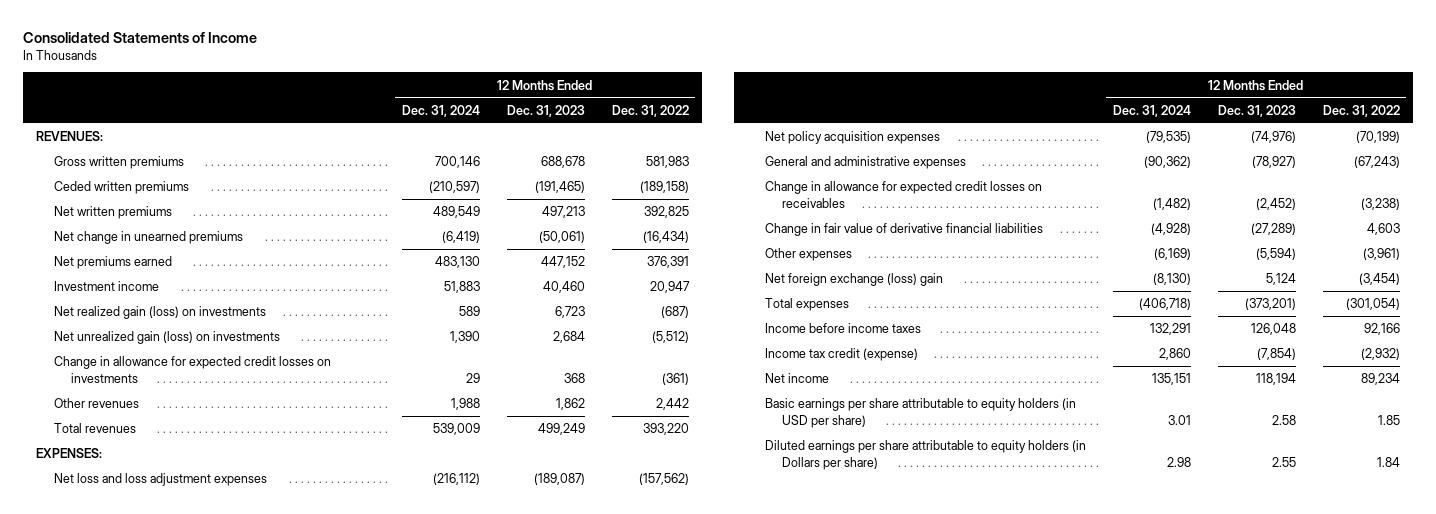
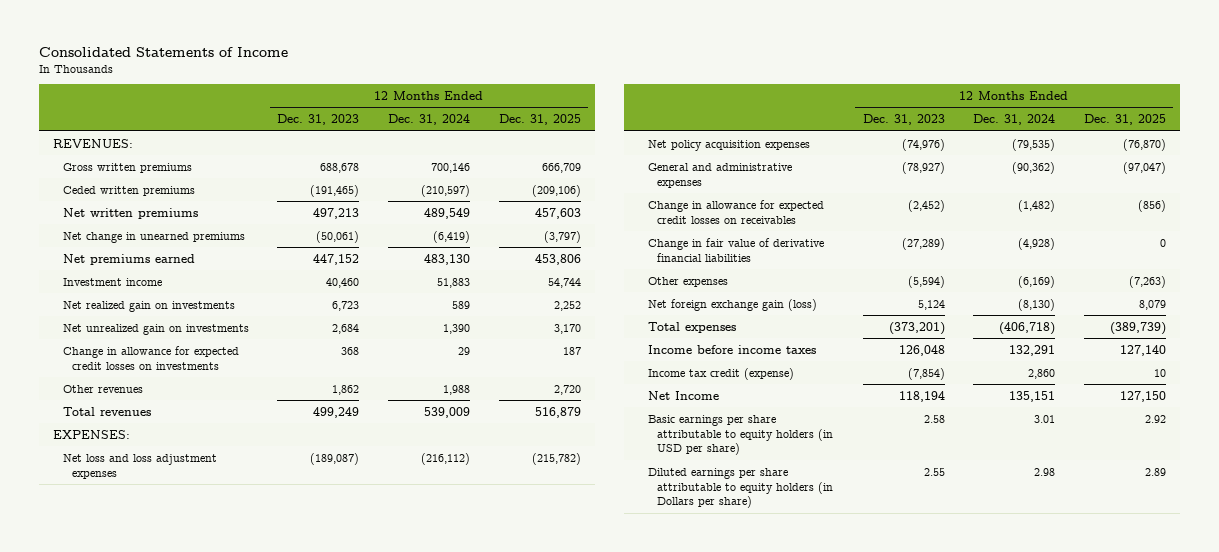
- | 12 Months Ended Dec. 31, 2024 | 12 Months Ended Dec. 31, 2023 | 12 Months Ended Dec. 31, 2022
+ | 12 Months Ended Dec. 31, 2023 | 12 Months Ended Dec. 31, 2024 | 12 Months Ended Dec. 31, 2025
- Net realized gain (loss) on investments | 589 | 6,723 | (687)
- Net unrealized gain (loss) on investments | 1,390 | 2,684 | (5,512)
+ Net realized gain on investments | 6,723 | 589 | 2,252
+ Net unrealized gain on investments | 2,684 | 1,390 | 3,170
- Net foreign exchange (loss) gain | (8,130) | 5,124 | (3,454)
+ Net foreign exchange gain (loss) | 5,124 | (8,130) | 8,079
- Net income | 135,151 | 118,194 | 89,234
+ Net Income | 118,194 | 135,151 | 127,150

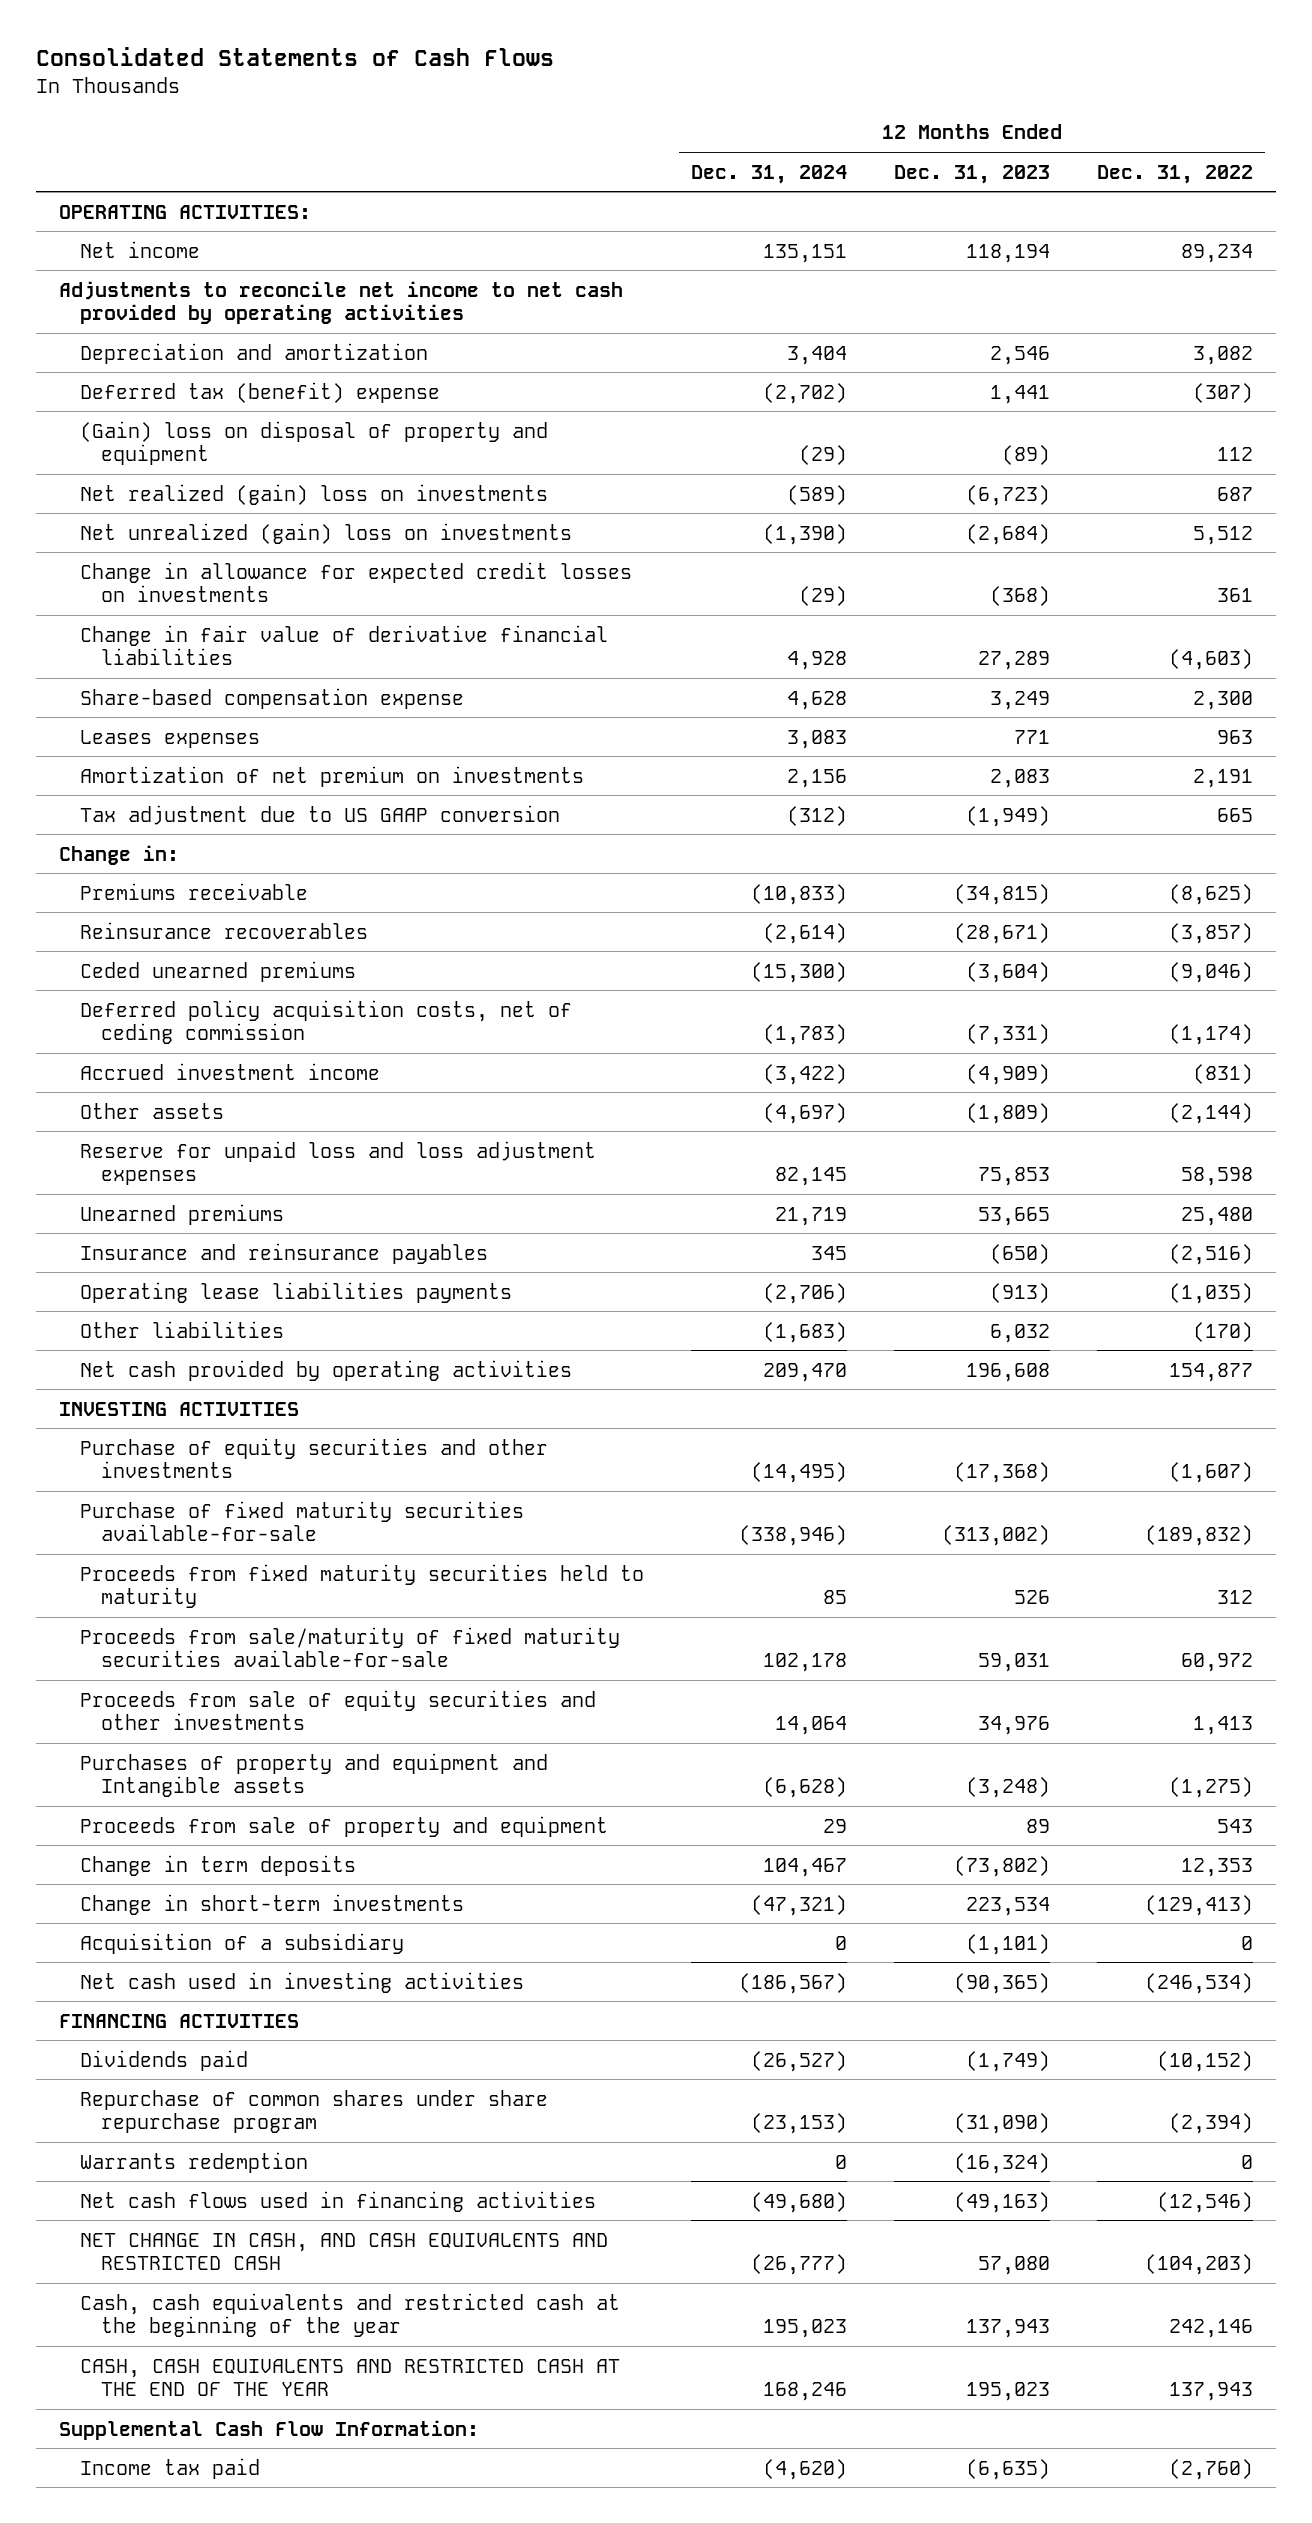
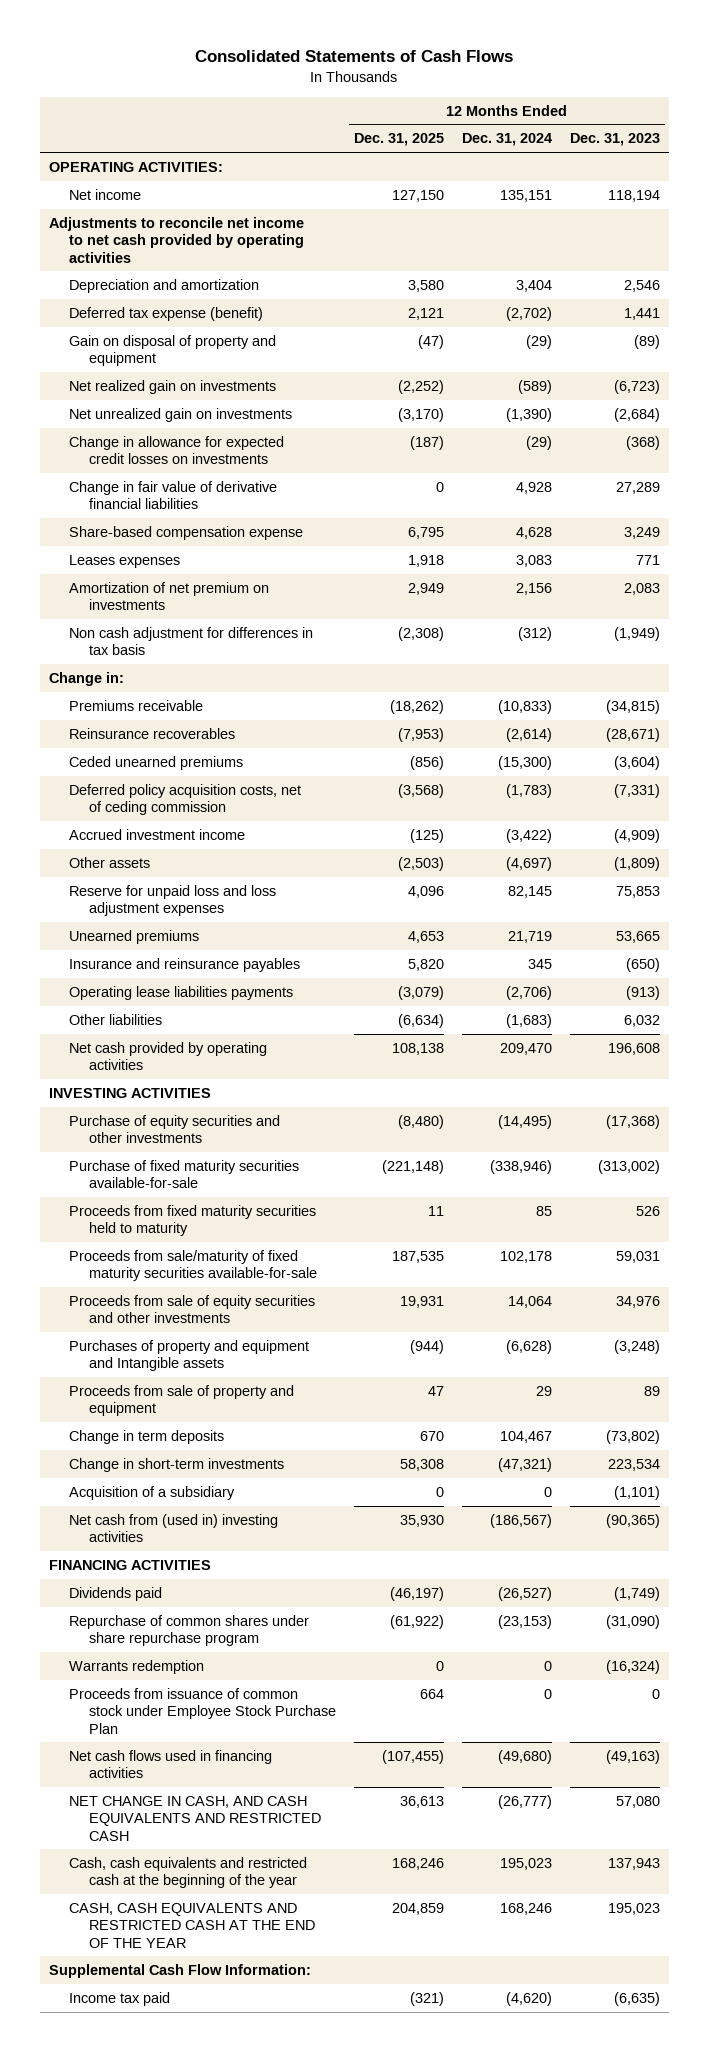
- | 12 Months Ended Dec. 31, 2024 | 12 Months Ended Dec. 31, 2023 | 12 Months Ended Dec. 31, 2022
+ | 12 Months Ended Dec. 31, 2025 | 12 Months Ended Dec. 31, 2024 | 12 Months Ended Dec. 31, 2023
- Deferred tax (benefit) expense | (2,702) | 1,441 | (307)
- (Gain) loss on disposal of property and equipment | (29) | (89) | 112
- Net realized (gain) loss on investments | (589) | (6,723) | 687
- Net unrealized (gain) loss on investments | (1,390) | (2,684) | 5,512
+ Deferred tax expense (benefit) | 2,121 | (2,702) | 1,441
+ Gain on disposal of property and equipment | (47) | (29) | (89)
+ Net realized gain on investments | (2,252) | (589) | (6,723)
+ Net unrealized gain on investments | (3,170) | (1,390) | (2,684)
- Tax adjustment due to US GAAP conversion | (312) | (1,949) | 665
+ Non cash adjustment for differences in tax basis | (2,308) | (312) | (1,949)
- Net cash used in investing activities | (186,567) | (90,365) | (246,534)
+ Net cash from (used in) investing activities | 35,930 | (186,567) | (90,365)
+ Proceeds from issuance of common stock under Employee Stock Purchase Plan | 664 | 0 | 0

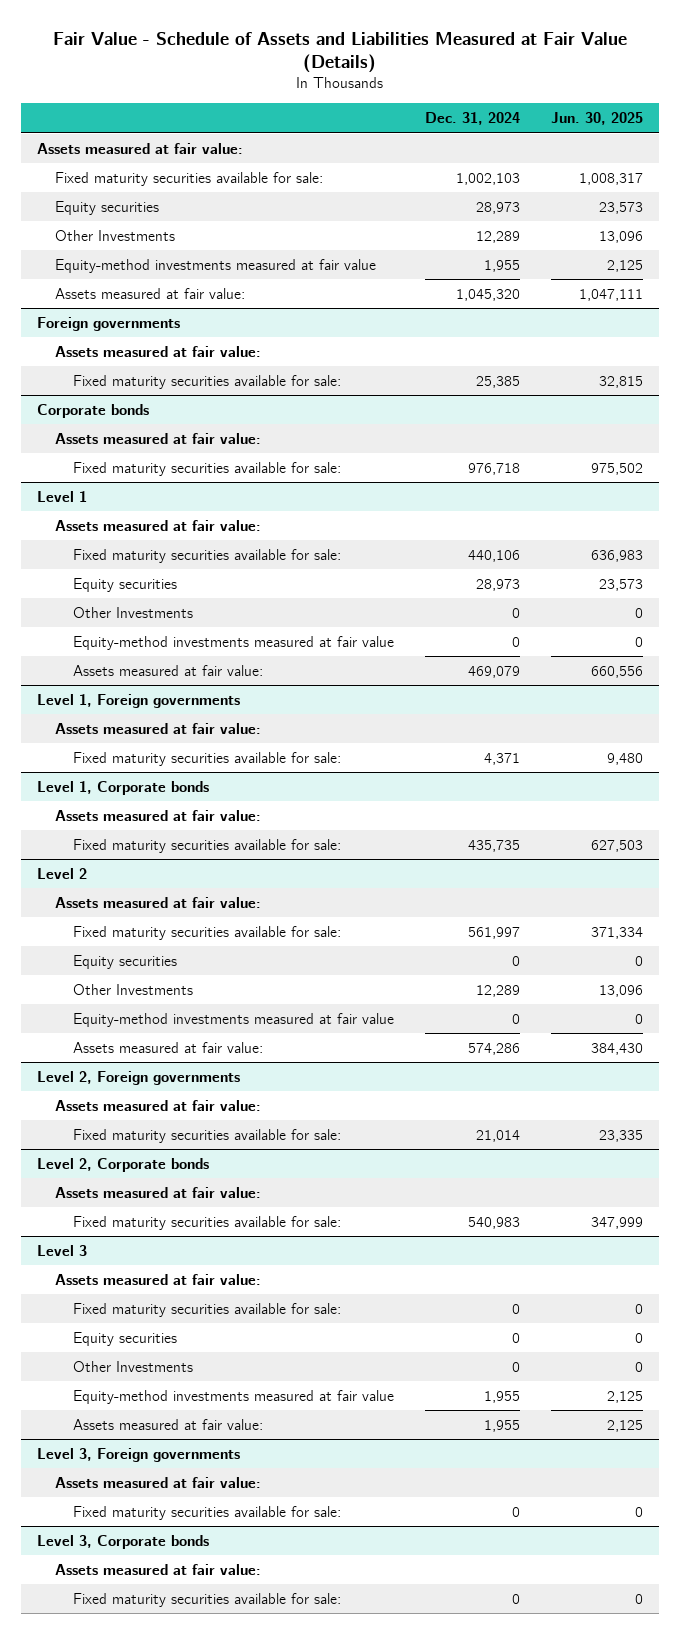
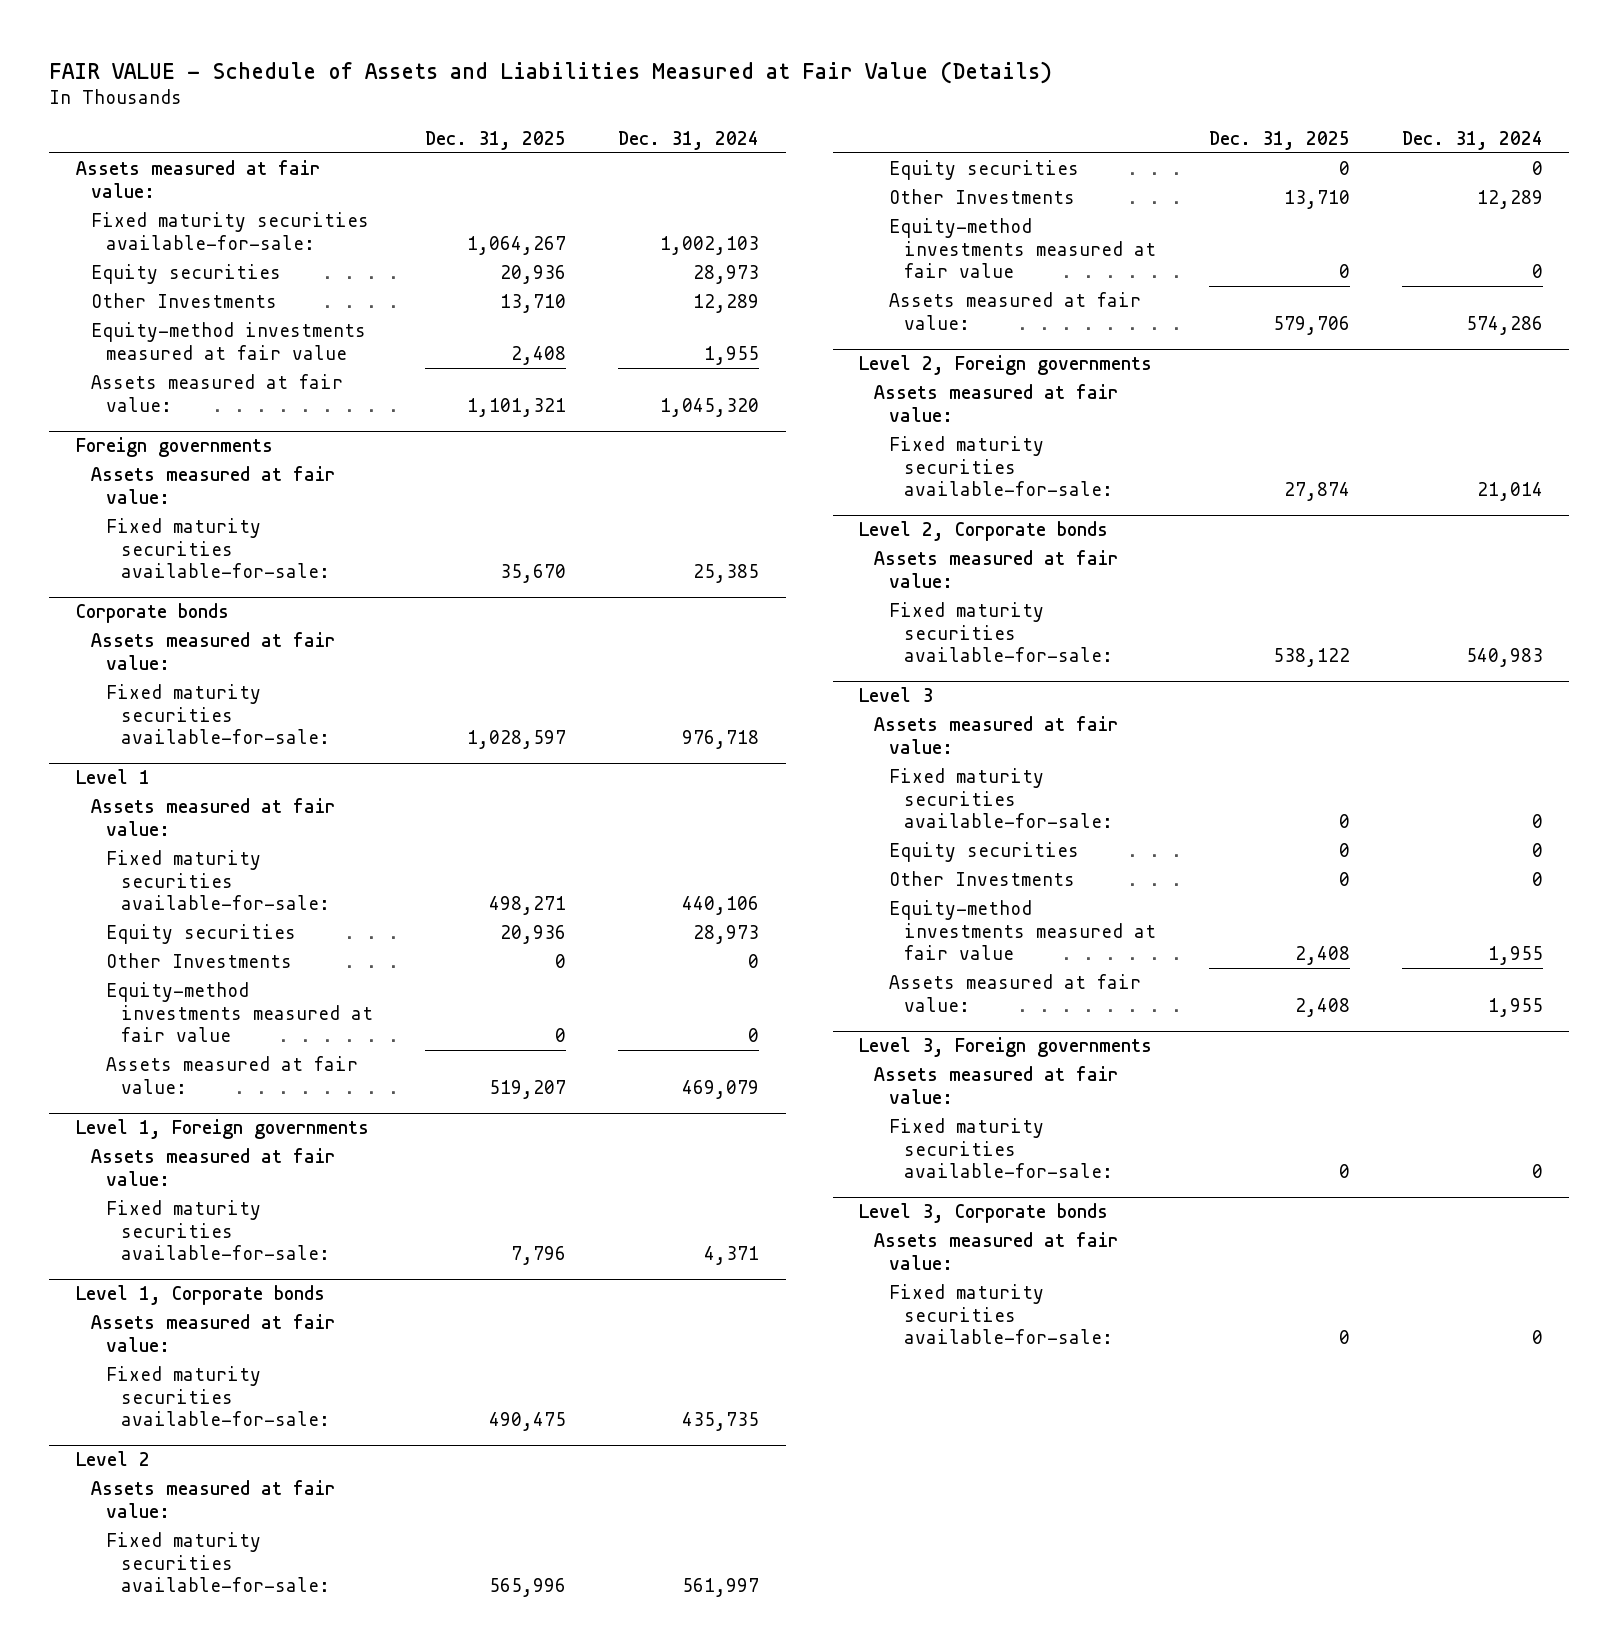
- Fair Value - Schedule of Assets and Liabilities Measured at Fair Value (Details)
+ FAIR VALUE - Schedule of Assets and Liabilities Measured at Fair Value (Details)
- | Dec. 31, 2024 | Jun. 30, 2025
+ | Dec. 31, 2025 | Dec. 31, 2024
- Fixed maturity securities available for sale: | 1,002,103 | 1,008,317
+ Fixed maturity securities available-for-sale: | 1,064,267 | 1,002,103
@ Foreign governments
- Fixed maturity securities available for sale: | 25,385 | 32,815
+ Fixed maturity securities available-for-sale: | 35,670 | 25,385
@ Corporate bonds
- Fixed maturity securities available for sale: | 976,718 | 975,502
+ Fixed maturity securities available-for-sale: | 1,028,597 | 976,718
@ Level 1
- Fixed maturity securities available for sale: | 440,106 | 636,983
+ Fixed maturity securities available-for-sale: | 498,271 | 440,106
@ Level 1, Foreign governments
- Fixed maturity securities available for sale: | 4,371 | 9,480
+ Fixed maturity securities available-for-sale: | 7,796 | 4,371
@ Level 1, Corporate bonds
- Fixed maturity securities available for sale: | 435,735 | 627,503
+ Fixed maturity securities available-for-sale: | 490,475 | 435,735
@ Level 2
- Fixed maturity securities available for sale: | 561,997 | 371,334
+ Fixed maturity securities available-for-sale: | 565,996 | 561,997
@ Level 2, Foreign governments
- Fixed maturity securities available for sale: | 21,014 | 23,335
+ Fixed maturity securities available-for-sale: | 27,874 | 21,014
@ Level 2, Corporate bonds
- Fixed maturity securities available for sale: | 540,983 | 347,999
+ Fixed maturity securities available-for-sale: | 538,122 | 540,983
@ Level 3
- Fixed maturity securities available for sale: | 0 | 0
+ Fixed maturity securities available-for-sale: | 0 | 0
@ Level 3, Foreign governments
- Fixed maturity securities available for sale: | 0 | 0
+ Fixed maturity securities available-for-sale: | 0 | 0
@ Level 3, Corporate bonds
- Fixed maturity securities available for sale: | 0 | 0
+ Fixed maturity securities available-for-sale: | 0 | 0

